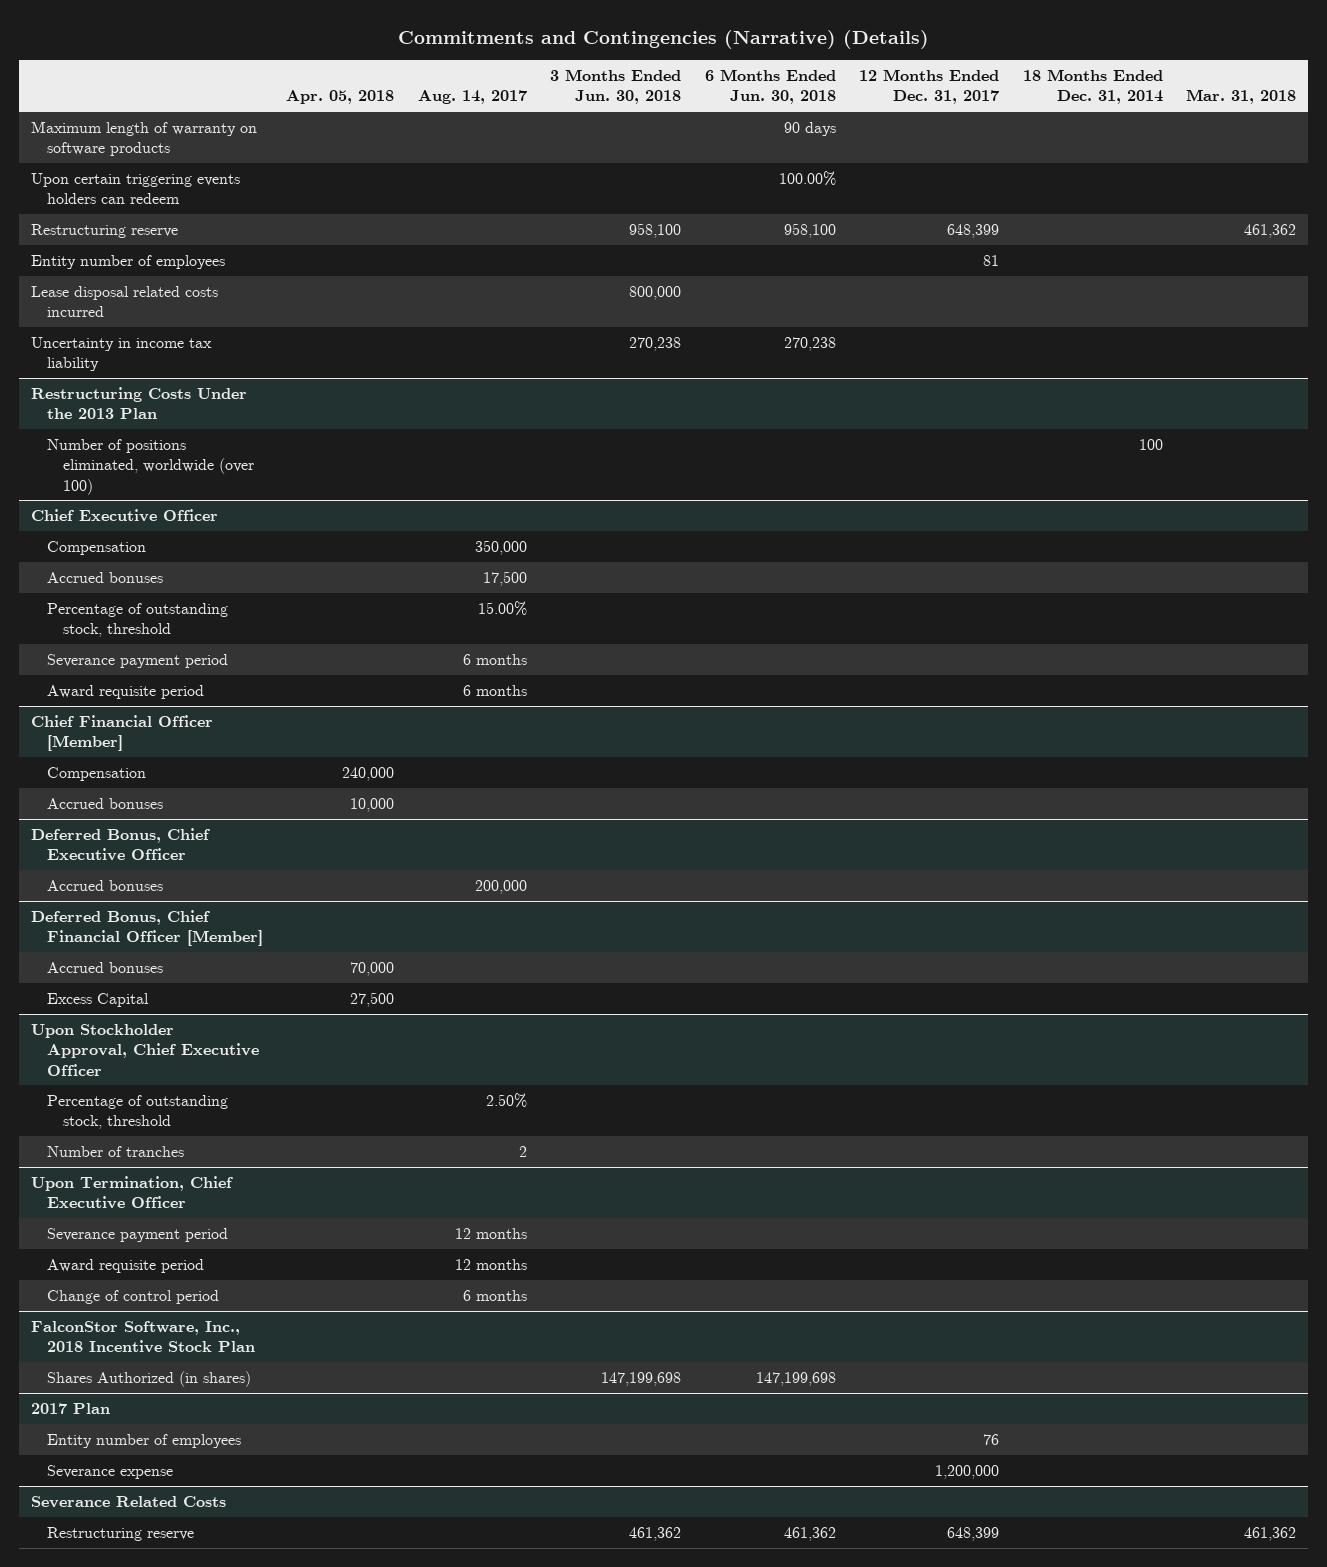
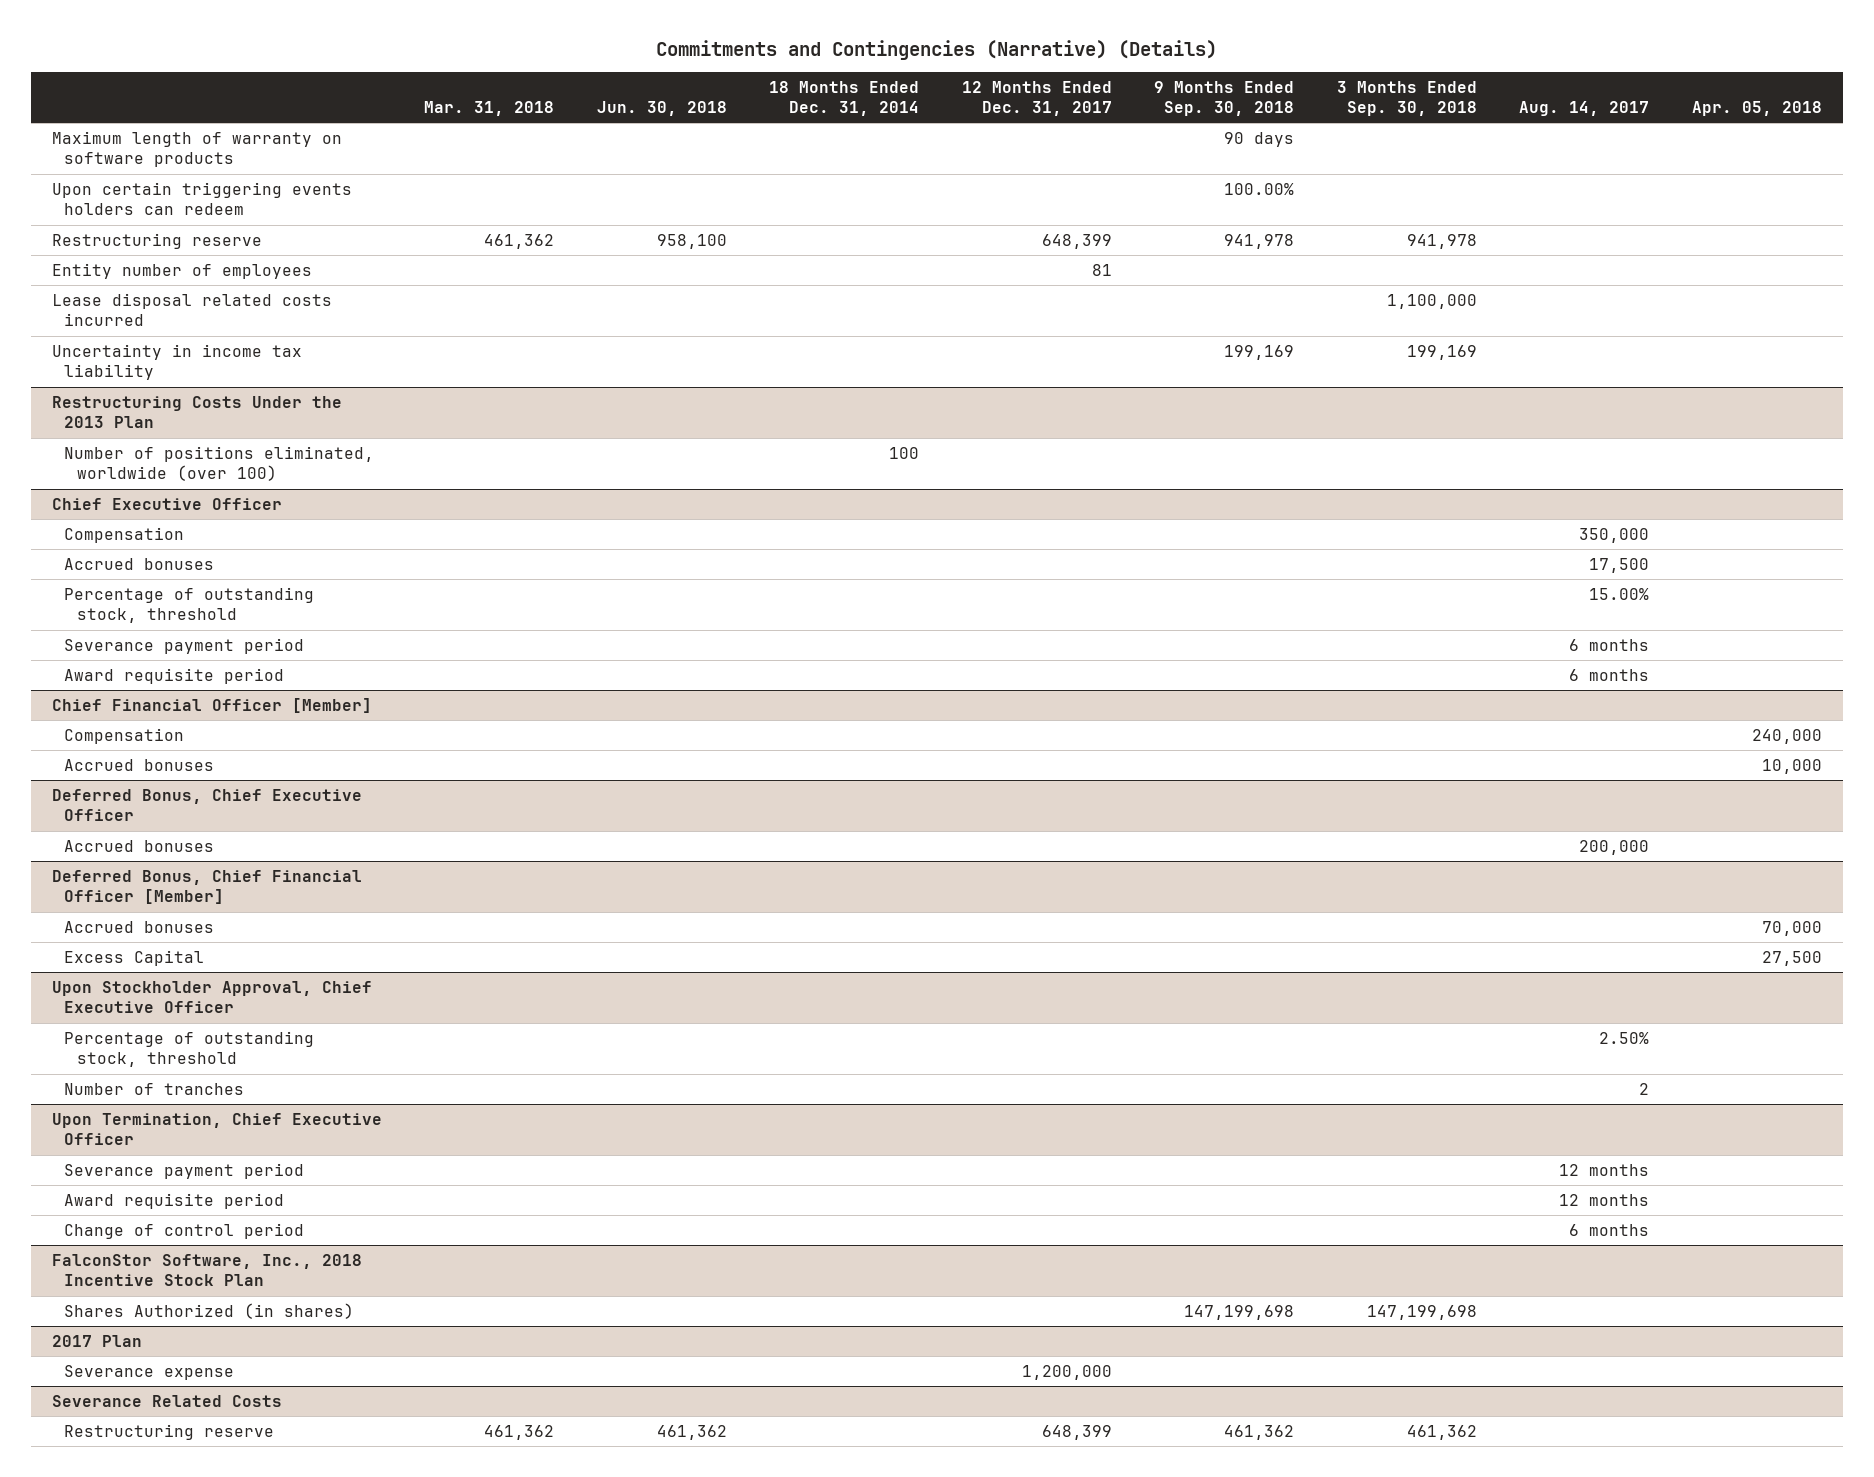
- | Apr. 05, 2018 | Aug. 14, 2017 | 3 Months Ended Jun. 30, 2018 | 6 Months Ended Jun. 30, 2018 | 12 Months Ended Dec. 31, 2017 | 18 Months Ended Dec. 31, 2014 | Mar. 31, 2018
+ | Mar. 31, 2018 | Jun. 30, 2018 | 18 Months Ended Dec. 31, 2014 | 12 Months Ended Dec. 31, 2017 | 9 Months Ended Sep. 30, 2018 | 3 Months Ended Sep. 30, 2018 | Aug. 14, 2017 | Apr. 05, 2018
@ 2017 Plan
- Entity number of employees | | | | | 76 | |

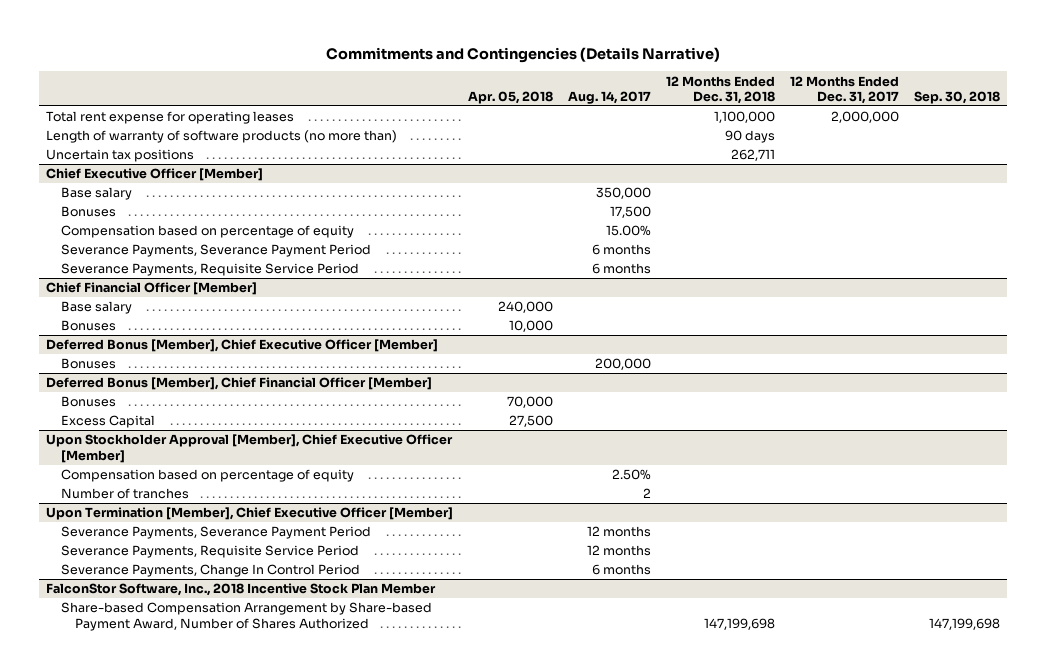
- Commitments and Contingencies (Narrative) (Details)
+ Commitments and Contingencies (Details Narrative)
- | Mar. 31, 2018 | Jun. 30, 2018 | 18 Months Ended Dec. 31, 2014 | 12 Months Ended Dec. 31, 2017 | 9 Months Ended Sep. 30, 2018 | 3 Months Ended Sep. 30, 2018 | Aug. 14, 2017 | Apr. 05, 2018
+ | Apr. 05, 2018 | Aug. 14, 2017 | 12 Months Ended Dec. 31, 2018 | 12 Months Ended Dec. 31, 2017 | Sep. 30, 2018
- Maximum length of warranty on software products | | | | | 90 days | | |
- Upon certain triggering events holders can redeem | | | | | 100.00% | | |
- Restructuring reserve | 461,362 | 958,100 | | 648,399 | 941,978 | 941,978 | |
- Entity number of employees | | | | 81 | | | |
- Lease disposal related costs incurred | | | | | | 1,100,000 | |
- Uncertainty in income tax liability | | | | | 199,169 | 199,169 | |
- Restructuring Costs Under the 2013 Plan
- Number of positions eliminated, worldwide (over 100) | | | 100 | | | | |
- Chief Executive Officer
- Compensation | | | | | | | 350,000 |
- Accrued bonuses | | | | | | | 17,500 |
- Percentage of outstanding stock, threshold | | | | | | | 15.00% |
- Severance payment period | | | | | | | 6 months |
- Award requisite period | | | | | | | 6 months |
+ Total rent expense for operating leases | | | 1,100,000 | 2,000,000 |
+ Length of warranty of software products (no more than) | | | 90 days | |
+ Uncertain tax positions | | | 262,711 | |
+ Chief Executive Officer [Member]
+ Base salary | | 350,000 | | |
+ Bonuses | | 17,500 | | |
+ Compensation based on percentage of equity | | 15.00% | | |
+ Severance Payments, Severance Payment Period | | 6 months | | |
+ Severance Payments, Requisite Service Period | | 6 months | | |
@ Chief Financial Officer [Member]
- Compensation | | | | | | | | 240,000
- Accrued bonuses | | | | | | | | 10,000
- Deferred Bonus, Chief Executive Officer
- Accrued bonuses | | | | | | | 200,000 |
- Deferred Bonus, Chief Financial Officer [Member]
- Accrued bonuses | | | | | | | | 70,000
@ Chief Financial Officer [Member]
+ Base salary | 240,000 | | | |
+ Bonuses | 10,000 | | | |
+ Deferred Bonus [Member], Chief Executive Officer [Member]
+ Bonuses | | 200,000 | | |
+ Deferred Bonus [Member], Chief Financial Officer [Member]
+ Bonuses | 70,000 | | | |
- Upon Stockholder Approval, Chief Executive Officer
- Percentage of outstanding stock, threshold | | | | | | | 2.50% |
+ Upon Stockholder Approval [Member], Chief Executive Officer [Member]
+ Compensation based on percentage of equity | | 2.50% | | |
- Upon Termination, Chief Executive Officer
- Severance payment period | | | | | | | 12 months |
- Award requisite period | | | | | | | 12 months |
- Change of control period | | | | | | | 6 months |
- FalconStor Software, Inc., 2018 Incentive Stock Plan
- Shares Authorized (in shares) | | | | | 147,199,698 | 147,199,698 | |
- 2017 Plan
- Severance expense | | | | 1,200,000 | | | |
- Severance Related Costs
- Restructuring reserve | 461,362 | 461,362 | | 648,399 | 461,362 | 461,362 | |
+ Upon Termination [Member], Chief Executive Officer [Member]
+ Severance Payments, Severance Payment Period | | 12 months | | |
+ Severance Payments, Requisite Service Period | | 12 months | | |
+ Severance Payments, Change In Control Period | | 6 months | | |
+ FalconStor Software, Inc., 2018 Incentive Stock Plan Member
+ Share-based Compensation Arrangement by Share-based Payment Award, Number of Shares Authorized | | | 147,199,698 | | 147,199,698

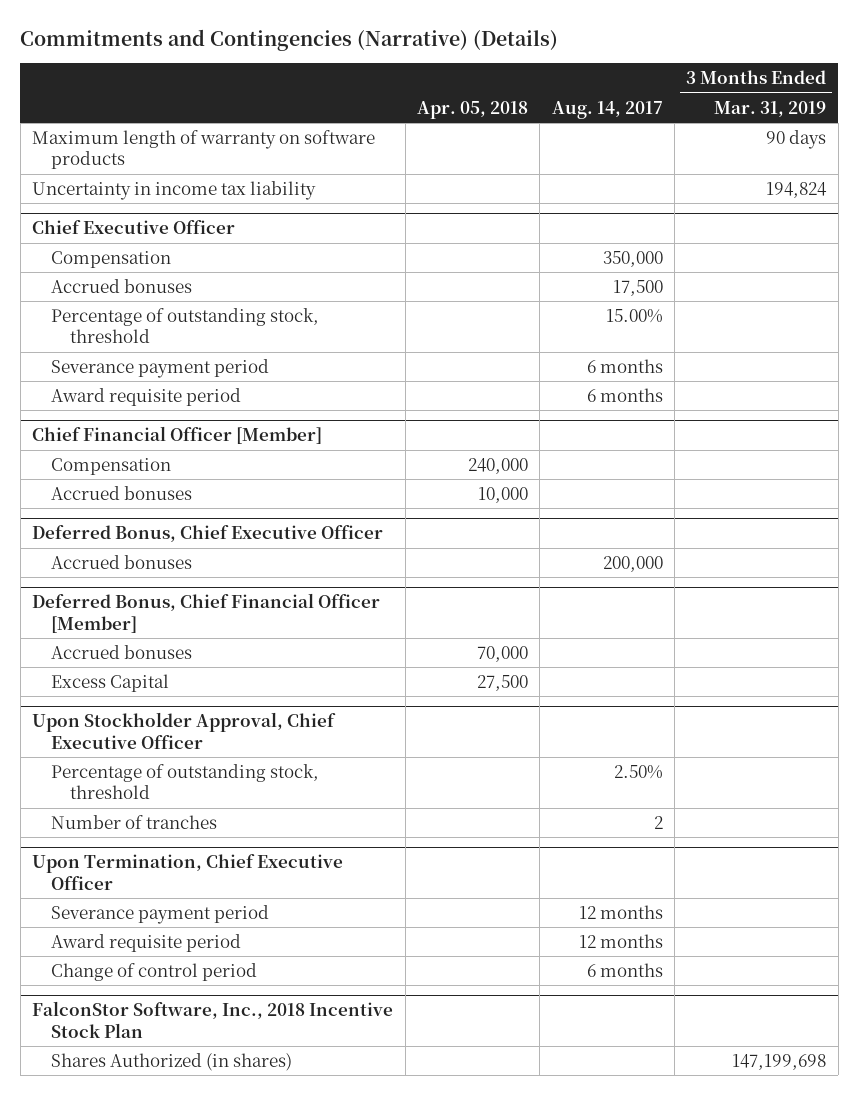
- Commitments and Contingencies (Details Narrative)
+ Commitments and Contingencies (Narrative) (Details)
- | Apr. 05, 2018 | Aug. 14, 2017 | 12 Months Ended Dec. 31, 2018 | 12 Months Ended Dec. 31, 2017 | Sep. 30, 2018
+ | Apr. 05, 2018 | Aug. 14, 2017 | 3 Months Ended Mar. 31, 2019
- Total rent expense for operating leases | | | 1,100,000 | 2,000,000 |
- Length of warranty of software products (no more than) | | | 90 days | |
- Uncertain tax positions | | | 262,711 | |
- Chief Executive Officer [Member]
- Base salary | | 350,000 | | |
- Bonuses | | 17,500 | | |
- Compensation based on percentage of equity | | 15.00% | | |
- Severance Payments, Severance Payment Period | | 6 months | | |
- Severance Payments, Requisite Service Period | | 6 months | | |
+ Maximum length of warranty on software products | | | 90 days
+ Uncertainty in income tax liability | | | 194,824
+ Chief Executive Officer
+ Compensation | | 350,000 |
+ Accrued bonuses | | 17,500 |
+ Percentage of outstanding stock, threshold | | 15.00% |
+ Severance payment period | | 6 months |
+ Award requisite period | | 6 months |
@ Chief Financial Officer [Member]
- Base salary | 240,000 | | | |
- Bonuses | 10,000 | | | |
- Deferred Bonus [Member], Chief Executive Officer [Member]
- Bonuses | | 200,000 | | |
- Deferred Bonus [Member], Chief Financial Officer [Member]
- Bonuses | 70,000 | | | |
@ Chief Financial Officer [Member]
+ Compensation | 240,000 | |
+ Accrued bonuses | 10,000 | |
+ Deferred Bonus, Chief Executive Officer
+ Accrued bonuses | | 200,000 |
+ Deferred Bonus, Chief Financial Officer [Member]
+ Accrued bonuses | 70,000 | |
- Upon Stockholder Approval [Member], Chief Executive Officer [Member]
- Compensation based on percentage of equity | | 2.50% | | |
+ Upon Stockholder Approval, Chief Executive Officer
+ Percentage of outstanding stock, threshold | | 2.50% |
- Upon Termination [Member], Chief Executive Officer [Member]
- Severance Payments, Severance Payment Period | | 12 months | | |
- Severance Payments, Requisite Service Period | | 12 months | | |
- Severance Payments, Change In Control Period | | 6 months | | |
- FalconStor Software, Inc., 2018 Incentive Stock Plan Member
- Share-based Compensation Arrangement by Share-based Payment Award, Number of Shares Authorized | | | 147,199,698 | | 147,199,698
+ Upon Termination, Chief Executive Officer
+ Severance payment period | | 12 months |
+ Award requisite period | | 12 months |
+ Change of control period | | 6 months |
+ FalconStor Software, Inc., 2018 Incentive Stock Plan
+ Shares Authorized (in shares) | | | 147,199,698

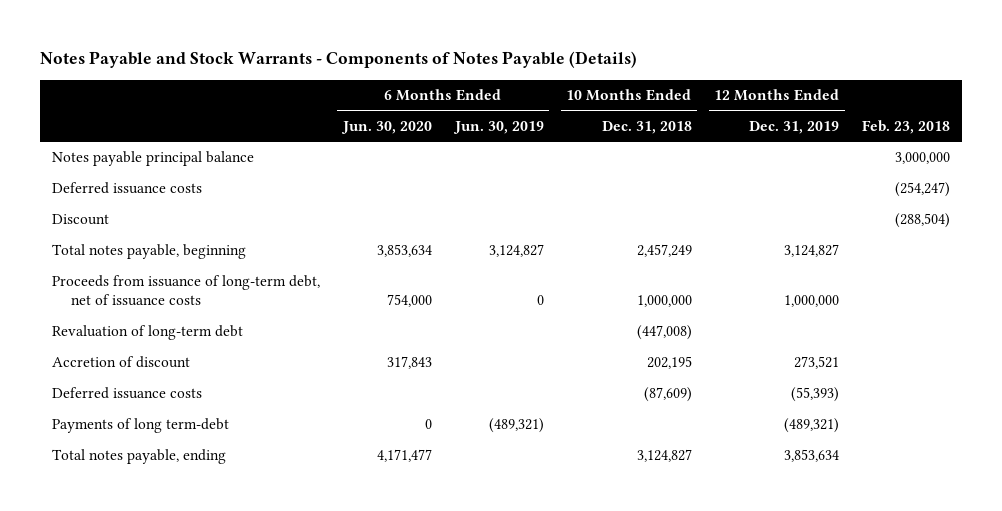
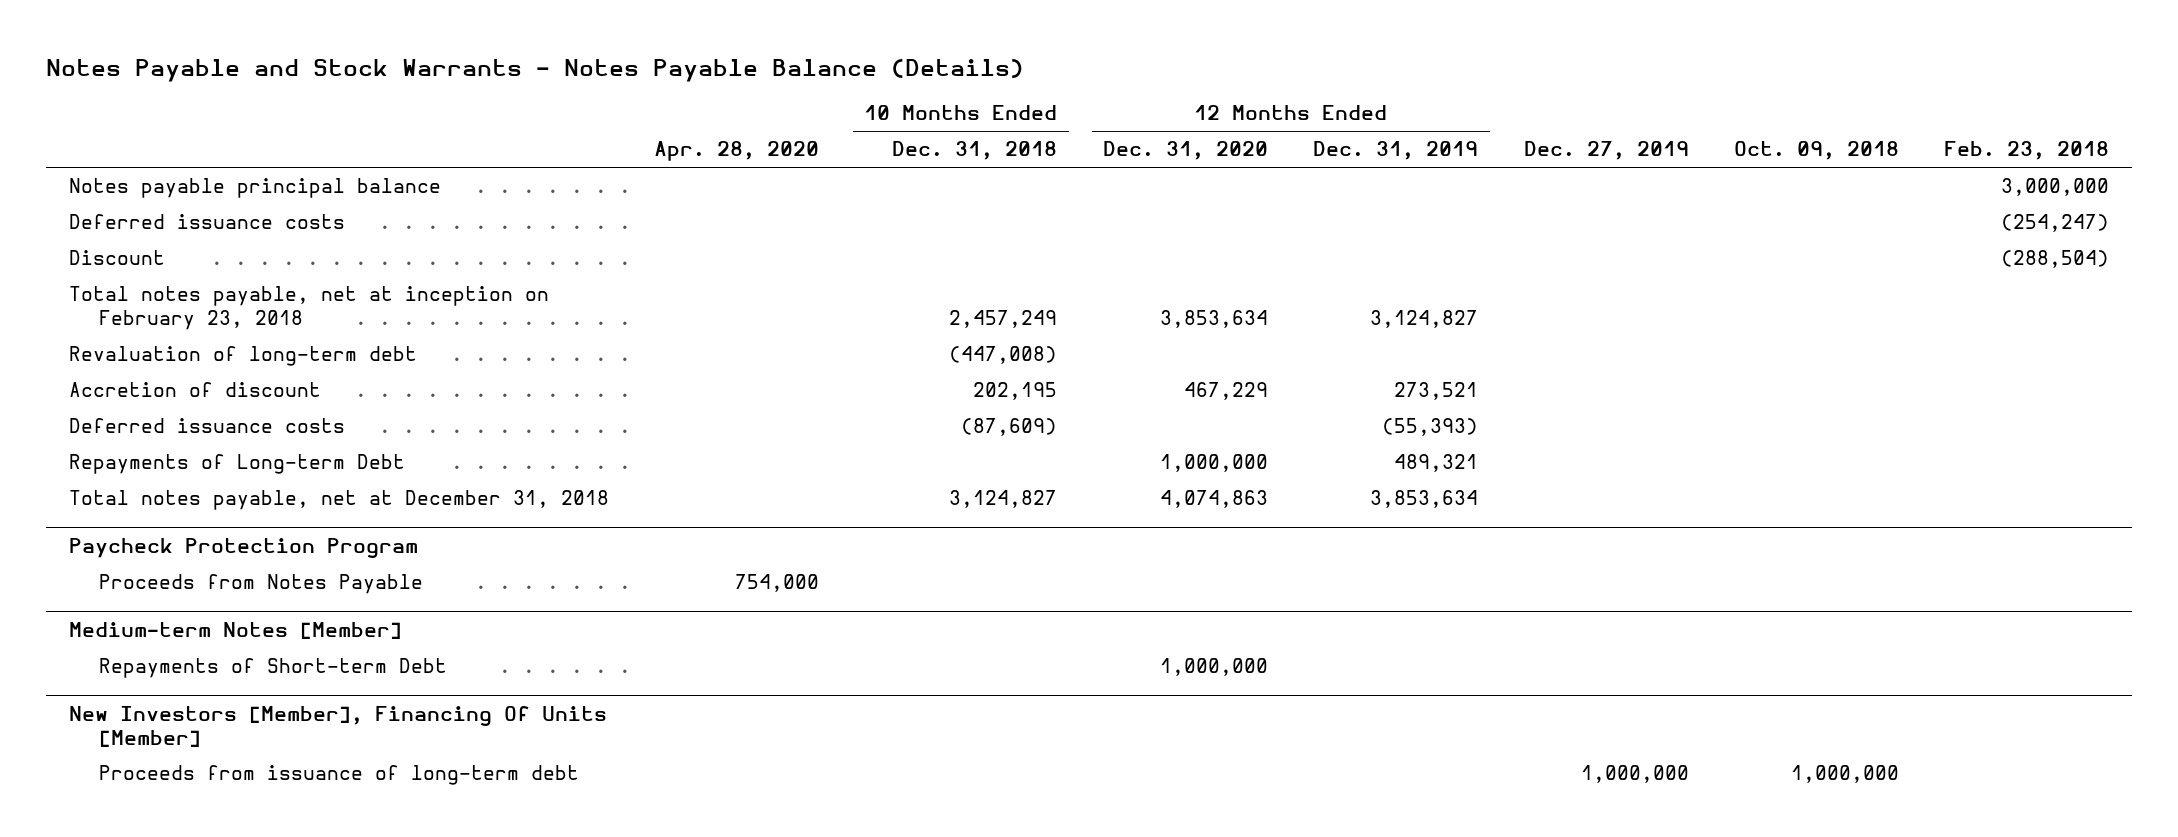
- Notes Payable and Stock Warrants - Components of Notes Payable (Details)
+ Notes Payable and Stock Warrants - Notes Payable Balance (Details)
- | 6 Months Ended Jun. 30, 2020 | 6 Months Ended Jun. 30, 2019 | 10 Months Ended Dec. 31, 2018 | 12 Months Ended Dec. 31, 2019 | Feb. 23, 2018
+ | Apr. 28, 2020 | 10 Months Ended Dec. 31, 2018 | 12 Months Ended Dec. 31, 2020 | 12 Months Ended Dec. 31, 2019 | Dec. 27, 2019 | Oct. 09, 2018 | Feb. 23, 2018
- Total notes payable, beginning | 3,853,634 | 3,124,827 | 2,457,249 | 3,124,827 |
- Proceeds from issuance of long-term debt, net of issuance costs | 754,000 | 0 | 1,000,000 | 1,000,000 |
+ Total notes payable, net at inception on February 23, 2018 | | 2,457,249 | 3,853,634 | 3,124,827 | | |
- Payments of long term-debt | 0 | (489,321) | | (489,321) |
- Total notes payable, ending | 4,171,477 | | 3,124,827 | 3,853,634 |
+ Repayments of Long-term Debt | | | 1,000,000 | 489,321 | | |
+ Total notes payable, net at December 31, 2018 | | 3,124,827 | 4,074,863 | 3,853,634 | | |
+ Paycheck Protection Program
+ Proceeds from Notes Payable | 754,000 | | | | | |
+ Medium-term Notes [Member]
+ Repayments of Short-term Debt | | | 1,000,000 | | | |
+ New Investors [Member], Financing Of Units [Member]
+ Proceeds from issuance of long-term debt | | | | | 1,000,000 | 1,000,000 |

